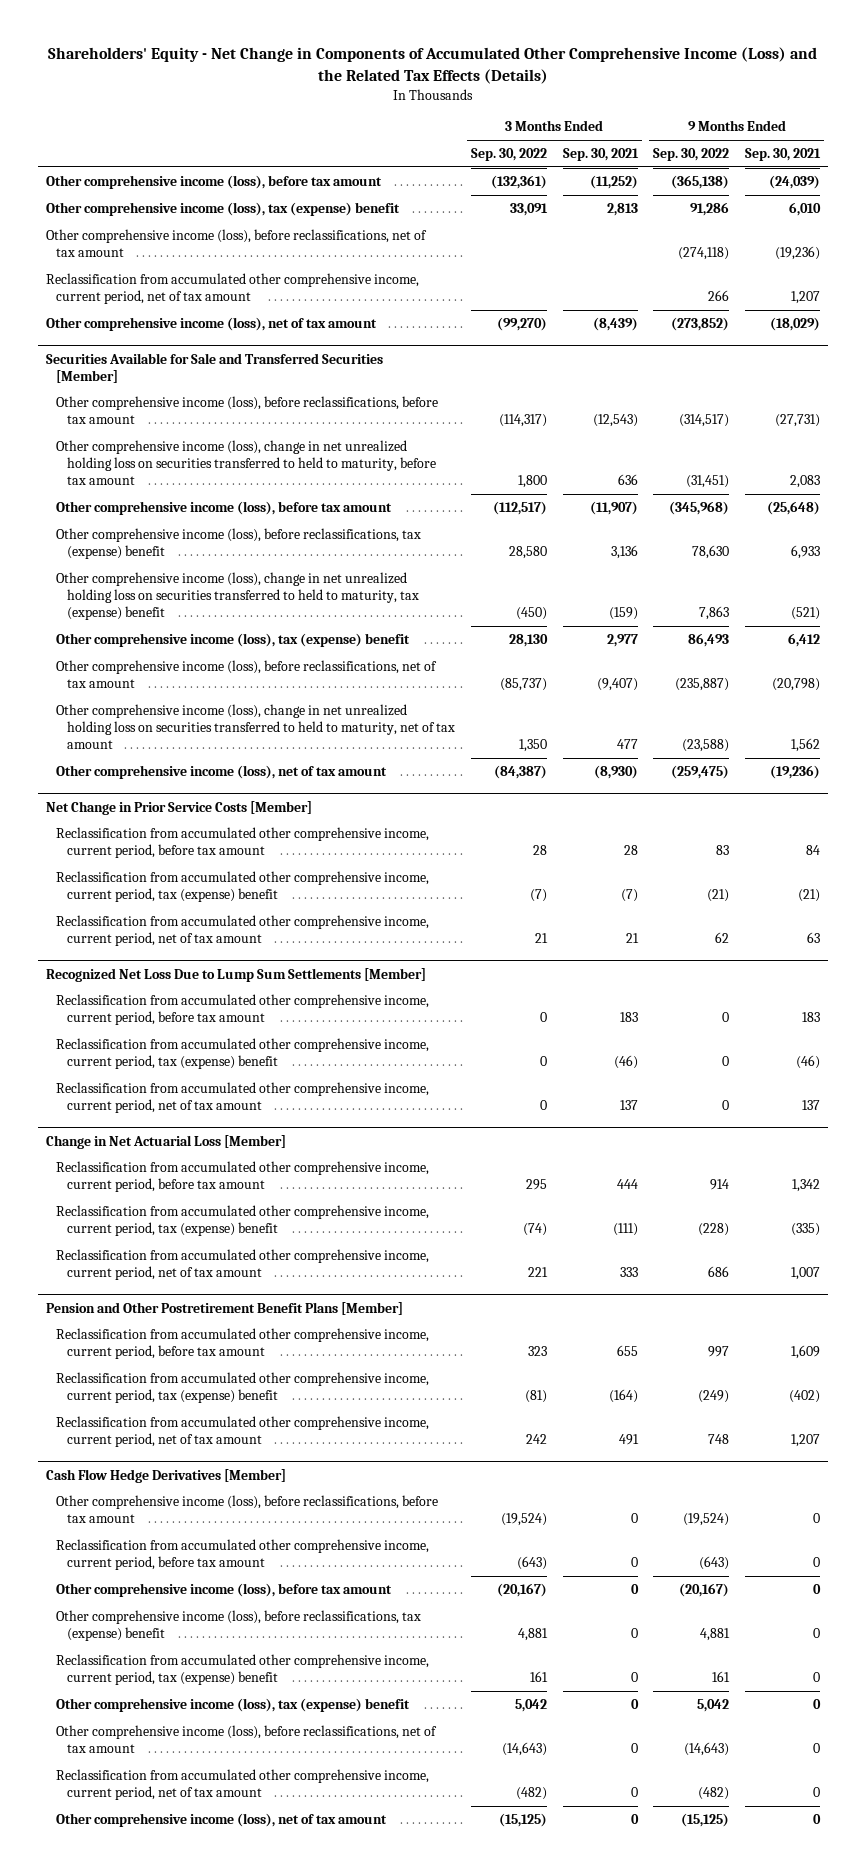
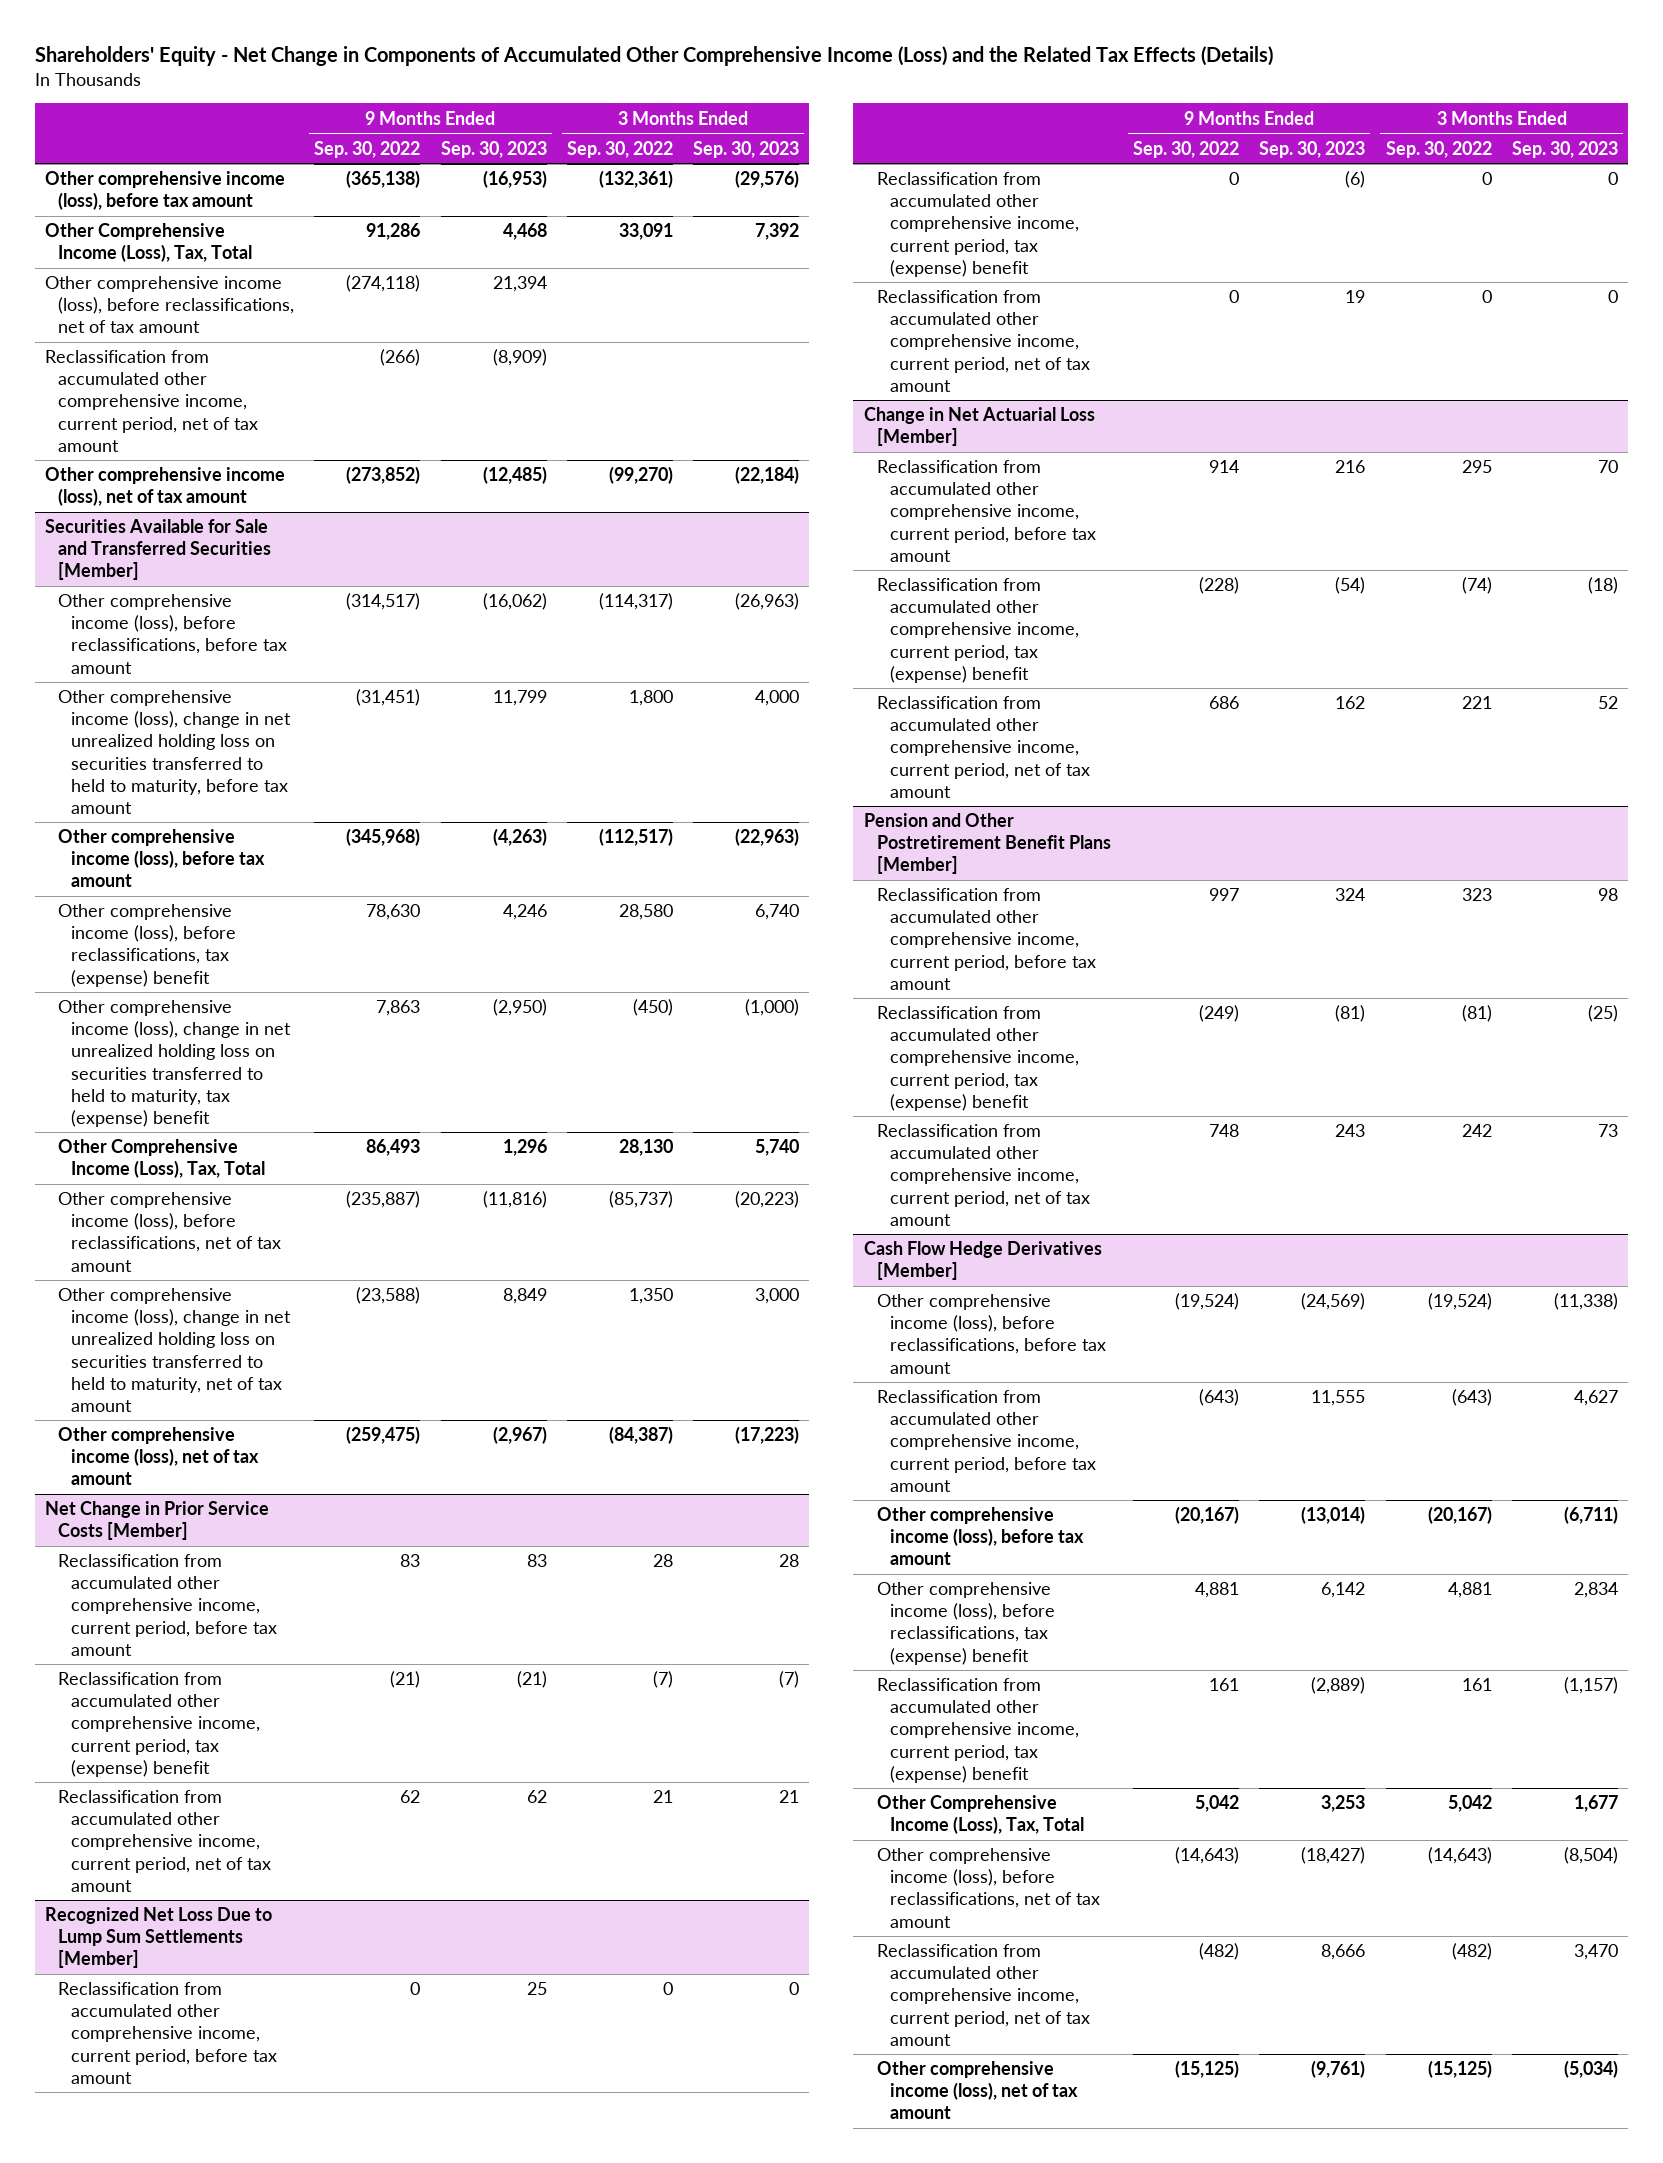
- | 3 Months Ended Sep. 30, 2022 | 3 Months Ended Sep. 30, 2021 | 9 Months Ended Sep. 30, 2022 | 9 Months Ended Sep. 30, 2021
+ | 9 Months Ended Sep. 30, 2022 | 9 Months Ended Sep. 30, 2023 | 3 Months Ended Sep. 30, 2022 | 3 Months Ended Sep. 30, 2023
- Other comprehensive income (loss), tax (expense) benefit | 33,091 | 2,813 | 91,286 | 6,010
+ Other Comprehensive Income (Loss), Tax, Total | 91,286 | 4,468 | 33,091 | 7,392
- Reclassification from accumulated other comprehensive income, current period, net of tax amount | | | 266 | 1,207
+ Reclassification from accumulated other comprehensive income, current period, net of tax amount | (266) | (8,909) | |
@ Securities Available for Sale and Transferred Securities [Member]
- Other comprehensive income (loss), tax (expense) benefit | 28,130 | 2,977 | 86,493 | 6,412
+ Other Comprehensive Income (Loss), Tax, Total | 86,493 | 1,296 | 28,130 | 5,740
@ Cash Flow Hedge Derivatives [Member]
- Other comprehensive income (loss), tax (expense) benefit | 5,042 | 0 | 5,042 | 0
+ Other Comprehensive Income (Loss), Tax, Total | 5,042 | 3,253 | 5,042 | 1,677

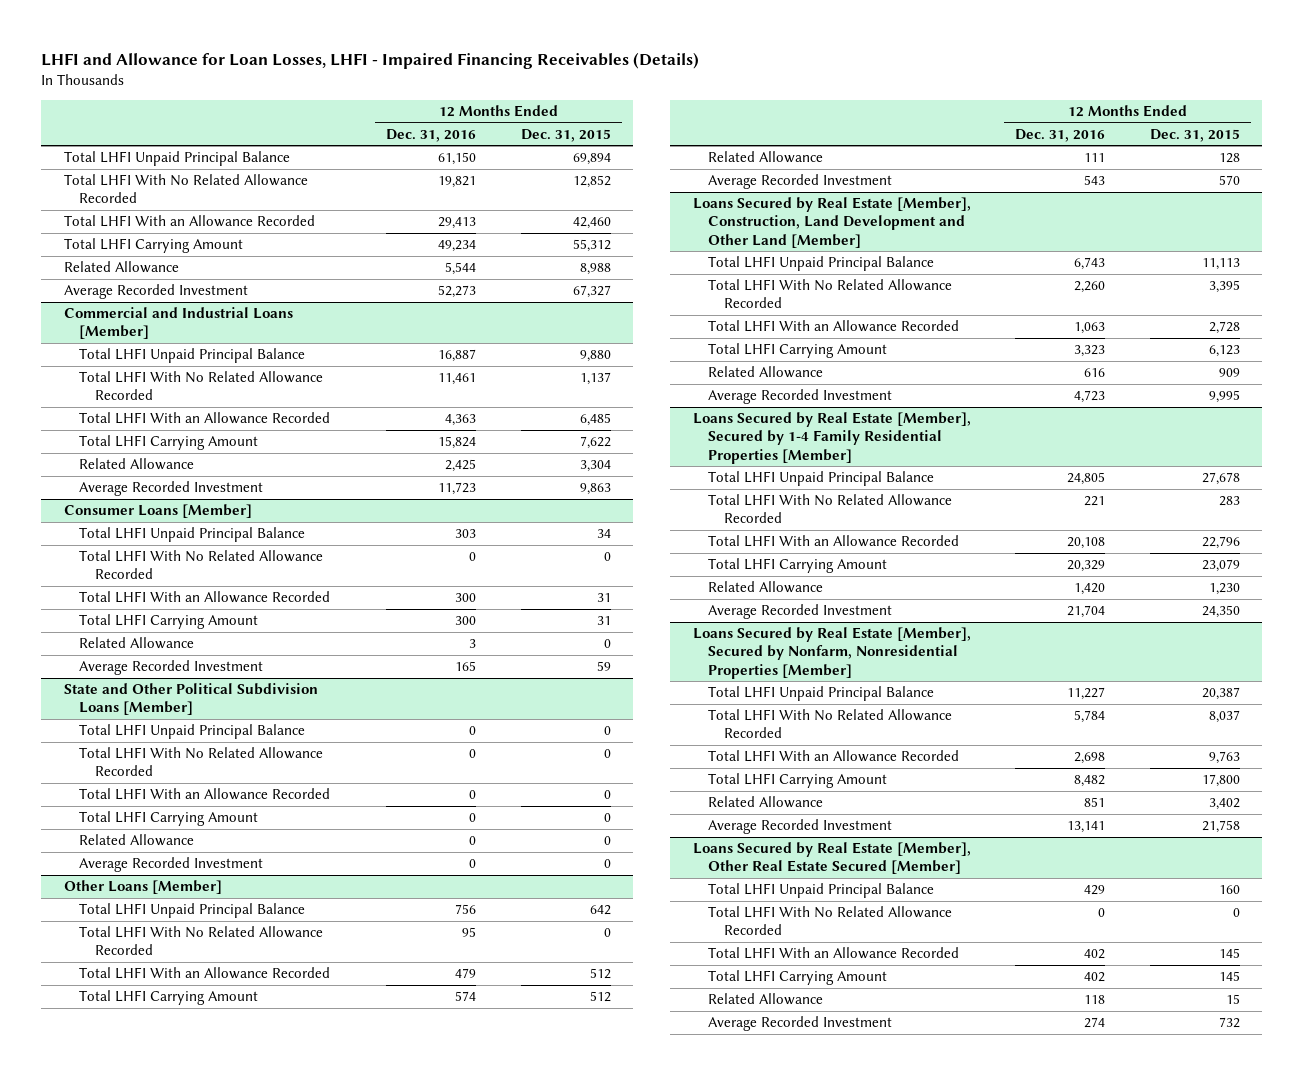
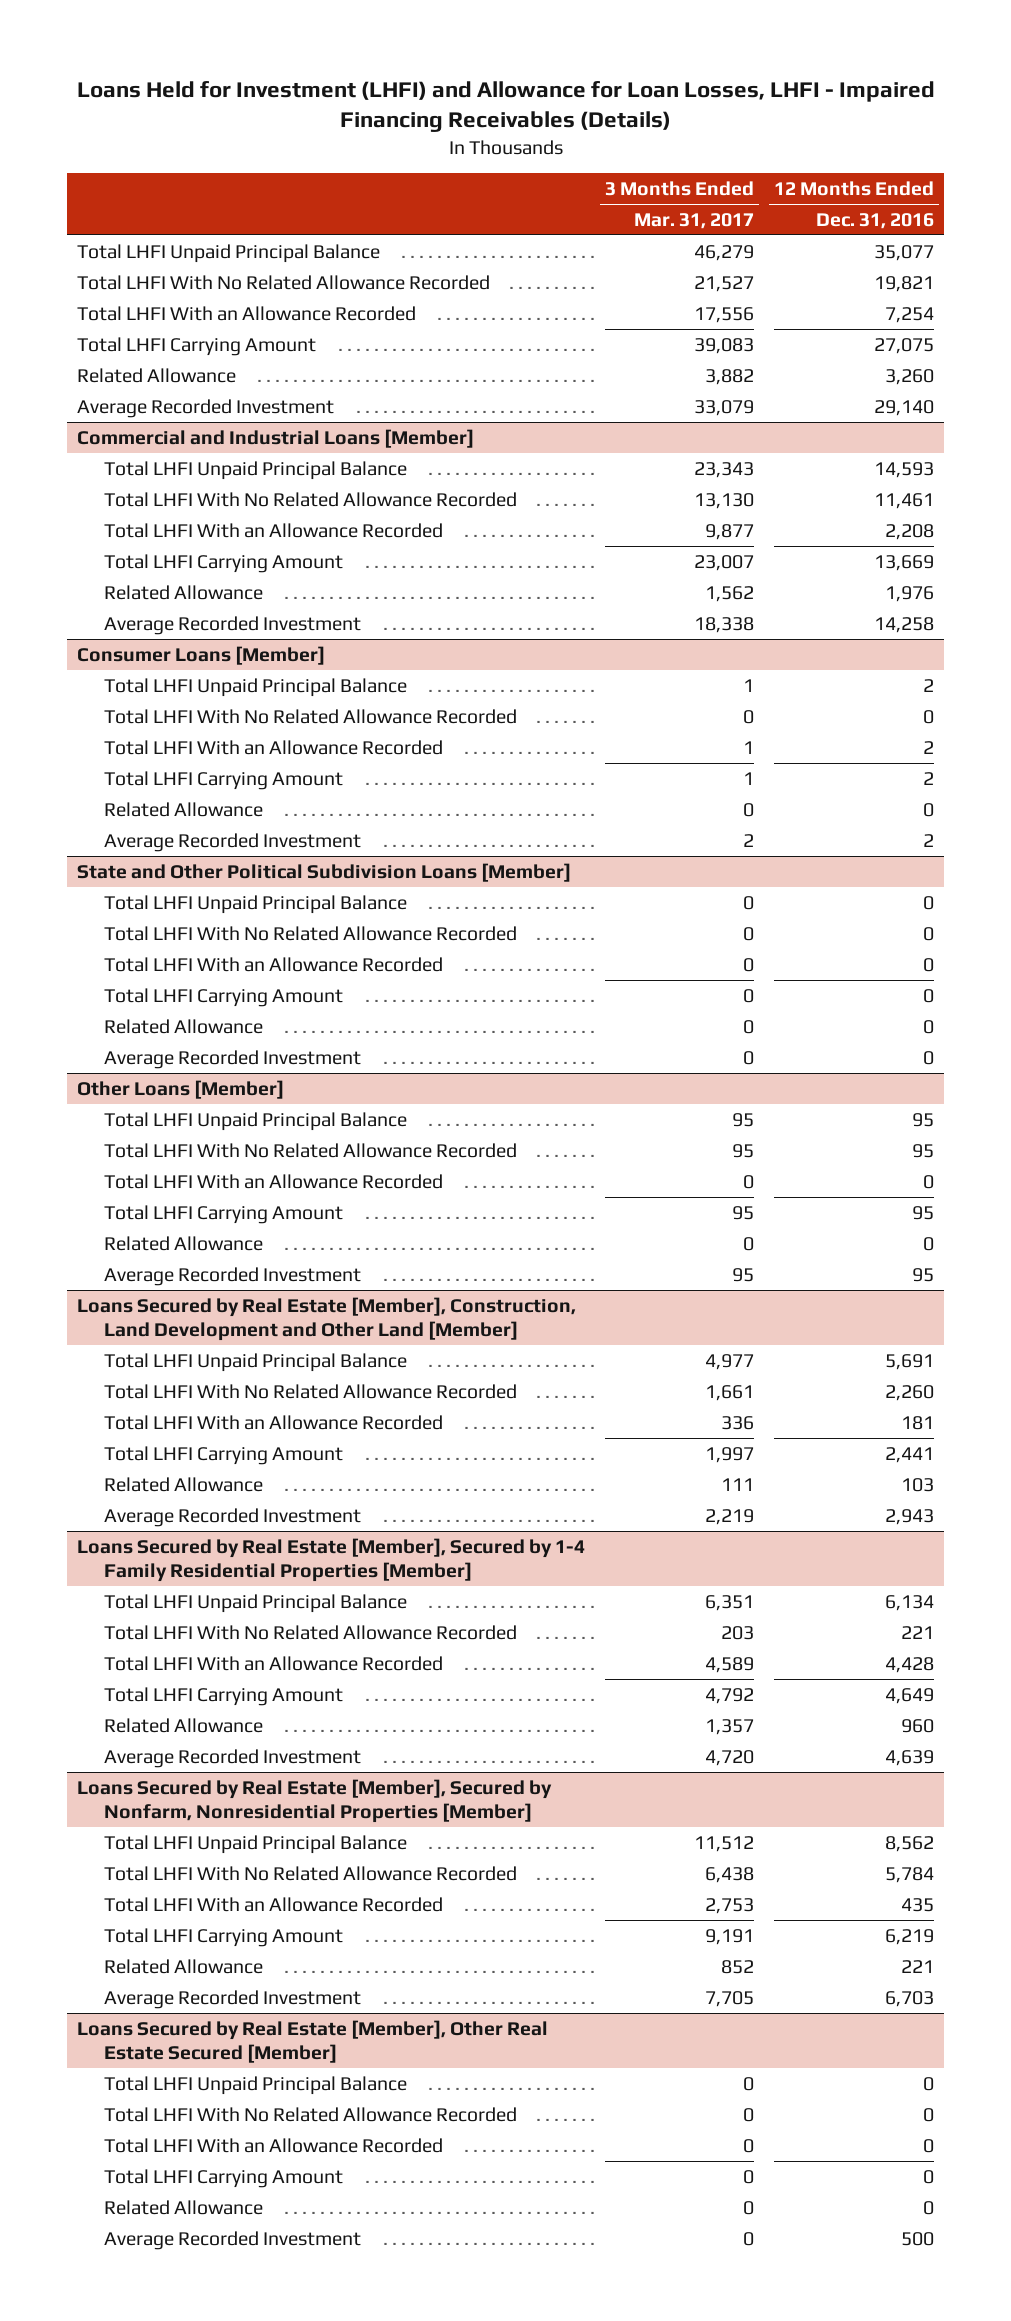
- LHFI and Allowance for Loan Losses, LHFI - Impaired Financing Receivables (Details)
+ Loans Held for Investment (LHFI) and Allowance for Loan Losses, LHFI - Impaired Financing Receivables (Details)
- | 12 Months Ended Dec. 31, 2016 | 12 Months Ended Dec. 31, 2015
+ | 3 Months Ended Mar. 31, 2017 | 12 Months Ended Dec. 31, 2016
- Total LHFI Unpaid Principal Balance | 61,150 | 69,894
+ Total LHFI Unpaid Principal Balance | 46,279 | 35,077
- Total LHFI With an Allowance Recorded | 29,413 | 42,460
- Total LHFI Carrying Amount | 49,234 | 55,312
- Related Allowance | 5,544 | 8,988
- Average Recorded Investment | 52,273 | 67,327
+ Total LHFI With an Allowance Recorded | 17,556 | 7,254
+ Total LHFI Carrying Amount | 39,083 | 27,075
+ Related Allowance | 3,882 | 3,260
+ Average Recorded Investment | 33,079 | 29,140
@ Commercial and Industrial Loans [Member]
- Total LHFI Unpaid Principal Balance | 16,887 | 9,880
+ Total LHFI Unpaid Principal Balance | 23,343 | 14,593
- Total LHFI With an Allowance Recorded | 4,363 | 6,485
- Total LHFI Carrying Amount | 15,824 | 7,622
- Related Allowance | 2,425 | 3,304
- Average Recorded Investment | 11,723 | 9,863
+ Total LHFI With an Allowance Recorded | 9,877 | 2,208
+ Total LHFI Carrying Amount | 23,007 | 13,669
+ Related Allowance | 1,562 | 1,976
+ Average Recorded Investment | 18,338 | 14,258
@ Consumer Loans [Member]
- Total LHFI Unpaid Principal Balance | 303 | 34
+ Total LHFI Unpaid Principal Balance | 1 | 2
- Total LHFI With an Allowance Recorded | 300 | 31
- Total LHFI Carrying Amount | 300 | 31
- Related Allowance | 3 | 0
- Average Recorded Investment | 165 | 59
+ Total LHFI With an Allowance Recorded | 1 | 2
+ Total LHFI Carrying Amount | 1 | 2
+ Related Allowance | 0 | 0
+ Average Recorded Investment | 2 | 2
@ Other Loans [Member]
- Total LHFI Unpaid Principal Balance | 756 | 642
+ Total LHFI Unpaid Principal Balance | 95 | 95
- Total LHFI With an Allowance Recorded | 479 | 512
- Total LHFI Carrying Amount | 574 | 512
- Related Allowance | 111 | 128
- Average Recorded Investment | 543 | 570
+ Total LHFI With an Allowance Recorded | 0 | 0
+ Total LHFI Carrying Amount | 95 | 95
+ Related Allowance | 0 | 0
+ Average Recorded Investment | 95 | 95
@ Loans Secured by Real Estate [Member], Construction, Land Development and Other Land [Member]
- Total LHFI Unpaid Principal Balance | 6,743 | 11,113
+ Total LHFI Unpaid Principal Balance | 4,977 | 5,691
- Total LHFI With an Allowance Recorded | 1,063 | 2,728
- Total LHFI Carrying Amount | 3,323 | 6,123
- Related Allowance | 616 | 909
- Average Recorded Investment | 4,723 | 9,995
+ Total LHFI With an Allowance Recorded | 336 | 181
+ Total LHFI Carrying Amount | 1,997 | 2,441
+ Related Allowance | 111 | 103
+ Average Recorded Investment | 2,219 | 2,943
@ Loans Secured by Real Estate [Member], Secured by 1-4 Family Residential Properties [Member]
- Total LHFI Unpaid Principal Balance | 24,805 | 27,678
+ Total LHFI Unpaid Principal Balance | 6,351 | 6,134
- Total LHFI With an Allowance Recorded | 20,108 | 22,796
- Total LHFI Carrying Amount | 20,329 | 23,079
- Related Allowance | 1,420 | 1,230
- Average Recorded Investment | 21,704 | 24,350
+ Total LHFI With an Allowance Recorded | 4,589 | 4,428
+ Total LHFI Carrying Amount | 4,792 | 4,649
+ Related Allowance | 1,357 | 960
+ Average Recorded Investment | 4,720 | 4,639
@ Loans Secured by Real Estate [Member], Secured by Nonfarm, Nonresidential Properties [Member]
- Total LHFI Unpaid Principal Balance | 11,227 | 20,387
+ Total LHFI Unpaid Principal Balance | 11,512 | 8,562
- Total LHFI With an Allowance Recorded | 2,698 | 9,763
- Total LHFI Carrying Amount | 8,482 | 17,800
- Related Allowance | 851 | 3,402
- Average Recorded Investment | 13,141 | 21,758
+ Total LHFI With an Allowance Recorded | 2,753 | 435
+ Total LHFI Carrying Amount | 9,191 | 6,219
+ Related Allowance | 852 | 221
+ Average Recorded Investment | 7,705 | 6,703
@ Loans Secured by Real Estate [Member], Other Real Estate Secured [Member]
- Total LHFI Unpaid Principal Balance | 429 | 160
+ Total LHFI Unpaid Principal Balance | 0 | 0
- Total LHFI With an Allowance Recorded | 402 | 145
- Total LHFI Carrying Amount | 402 | 145
- Related Allowance | 118 | 15
- Average Recorded Investment | 274 | 732
+ Total LHFI With an Allowance Recorded | 0 | 0
+ Total LHFI Carrying Amount | 0 | 0
+ Related Allowance | 0 | 0
+ Average Recorded Investment | 0 | 500

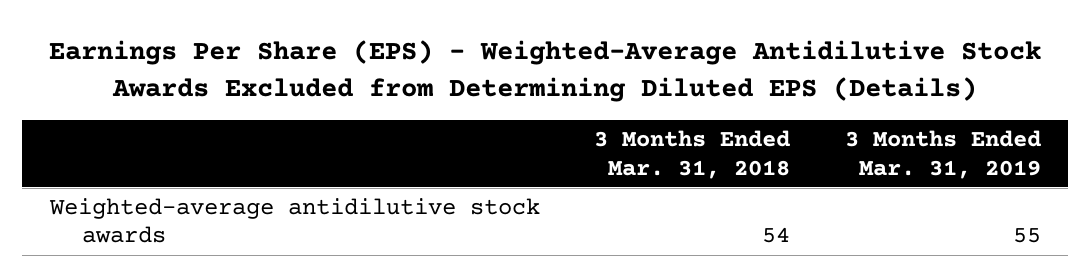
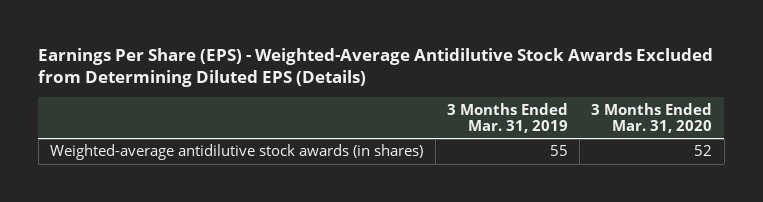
- | 3 Months Ended Mar. 31, 2018 | 3 Months Ended Mar. 31, 2019
+ | 3 Months Ended Mar. 31, 2019 | 3 Months Ended Mar. 31, 2020
- Weighted-average antidilutive stock awards | 54 | 55
+ Weighted-average antidilutive stock awards (in shares) | 55 | 52

